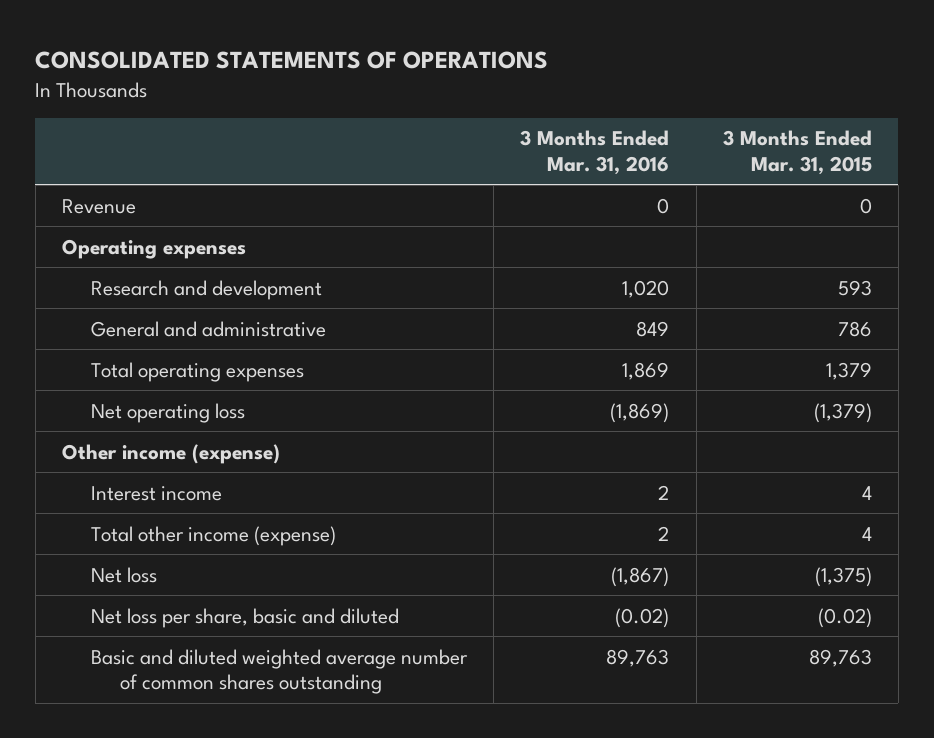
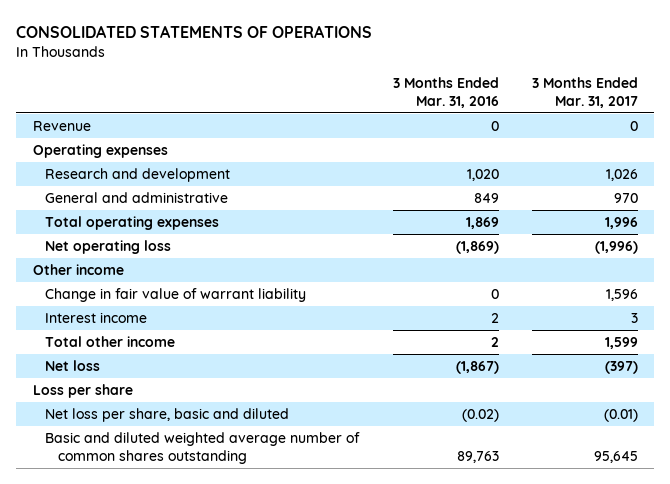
- | 3 Months Ended Mar. 31, 2016 | 3 Months Ended Mar. 31, 2015
+ | 3 Months Ended Mar. 31, 2016 | 3 Months Ended Mar. 31, 2017
- Other income (expense)
+ Other income
+ Change in fair value of warrant liability | 0 | 1,596
- Total other income (expense) | 2 | 4
+ Total other income | 2 | 1,599
+ Loss per share

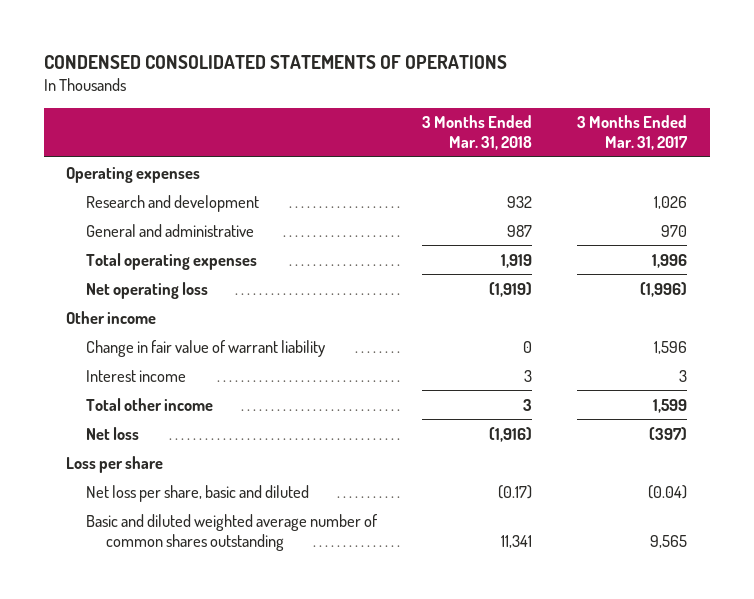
- CONSOLIDATED STATEMENTS OF OPERATIONS
+ CONDENSED CONSOLIDATED STATEMENTS OF OPERATIONS
- | 3 Months Ended Mar. 31, 2016 | 3 Months Ended Mar. 31, 2017
+ | 3 Months Ended Mar. 31, 2018 | 3 Months Ended Mar. 31, 2017
- Revenue | 0 | 0
- Net loss per share, basic and diluted | (0.02) | (0.01)
- Basic and diluted weighted average number of common shares outstanding | 89,763 | 95,645
+ Net loss per share, basic and diluted | (0.17) | (0.04)
+ Basic and diluted weighted average number of common shares outstanding | 11,341 | 9,565

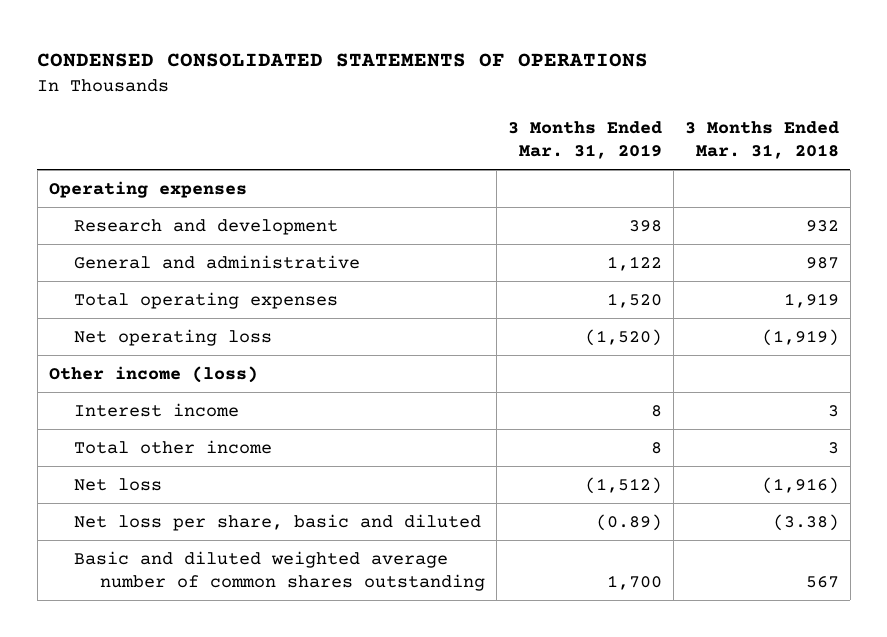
- | 3 Months Ended Mar. 31, 2018 | 3 Months Ended Mar. 31, 2017
+ | 3 Months Ended Mar. 31, 2019 | 3 Months Ended Mar. 31, 2018
- Other income
- Change in fair value of warrant liability | 0 | 1,596
+ Other income (loss)
- Loss per share
- Net loss per share, basic and diluted | (0.17) | (0.04)
- Basic and diluted weighted average number of common shares outstanding | 11,341 | 9,565
+ Net loss per share, basic and diluted | (0.89) | (3.38)
+ Basic and diluted weighted average number of common shares outstanding | 1,700 | 567

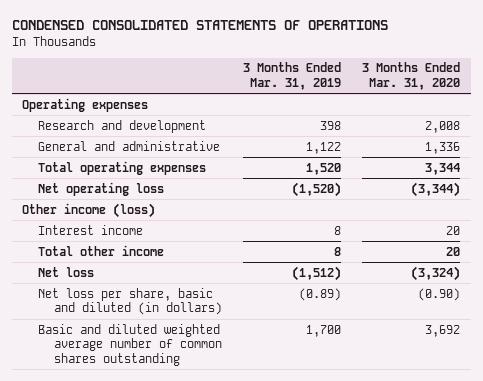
- | 3 Months Ended Mar. 31, 2019 | 3 Months Ended Mar. 31, 2018
+ | 3 Months Ended Mar. 31, 2019 | 3 Months Ended Mar. 31, 2020
- Net loss per share, basic and diluted | (0.89) | (3.38)
+ Net loss per share, basic and diluted (in dollars) | (0.89) | (0.90)

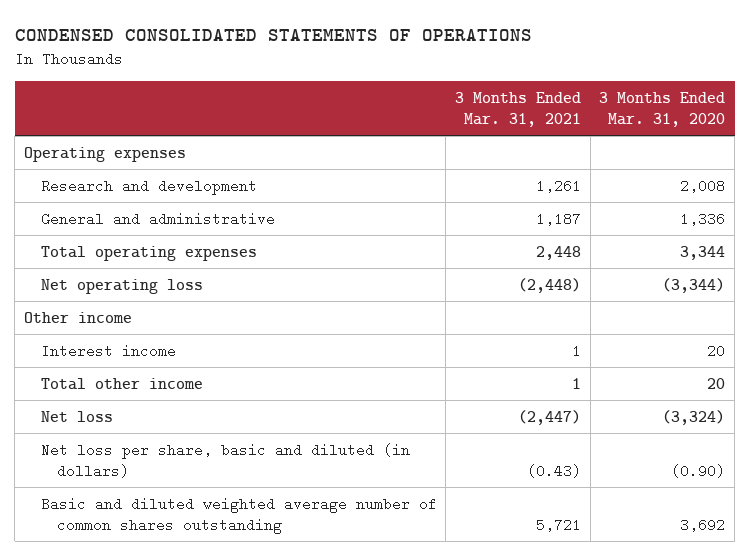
- | 3 Months Ended Mar. 31, 2019 | 3 Months Ended Mar. 31, 2020
+ | 3 Months Ended Mar. 31, 2021 | 3 Months Ended Mar. 31, 2020
- Other income (loss)
+ Other income

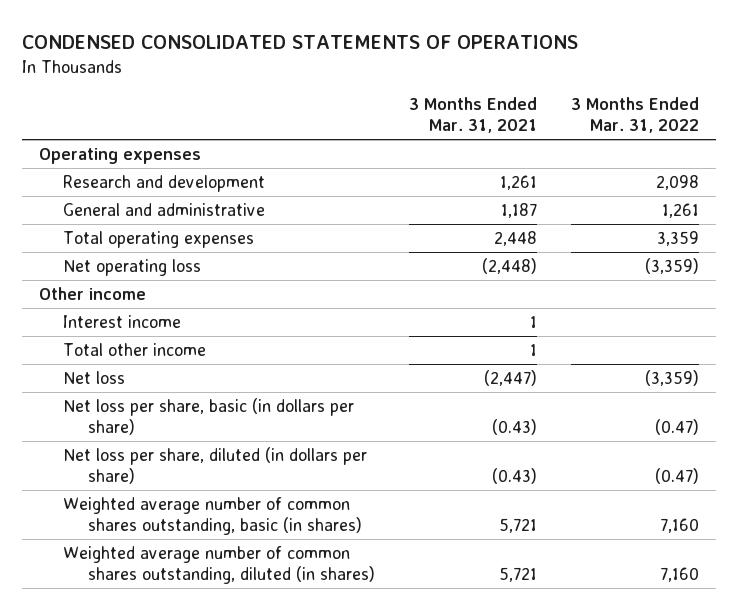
- | 3 Months Ended Mar. 31, 2021 | 3 Months Ended Mar. 31, 2020
+ | 3 Months Ended Mar. 31, 2021 | 3 Months Ended Mar. 31, 2022
- Net loss per share, basic and diluted (in dollars) | (0.43) | (0.90)
- Basic and diluted weighted average number of common shares outstanding | 5,721 | 3,692
+ Net loss per share, basic (in dollars per share) | (0.43) | (0.47)
+ Net loss per share, diluted (in dollars per share) | (0.43) | (0.47)
+ Weighted average number of common shares outstanding, basic (in shares) | 5,721 | 7,160
+ Weighted average number of common shares outstanding, diluted (in shares) | 5,721 | 7,160

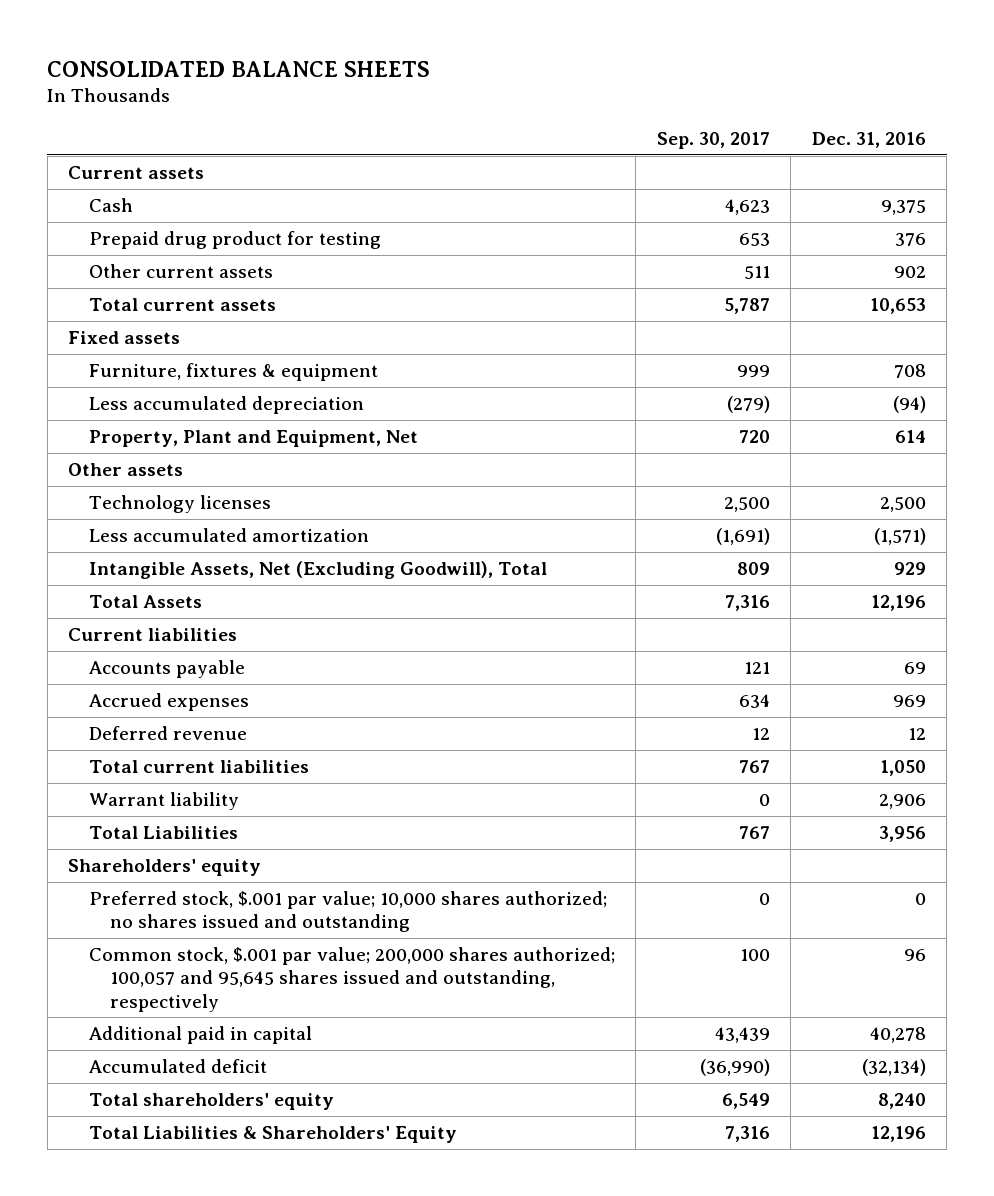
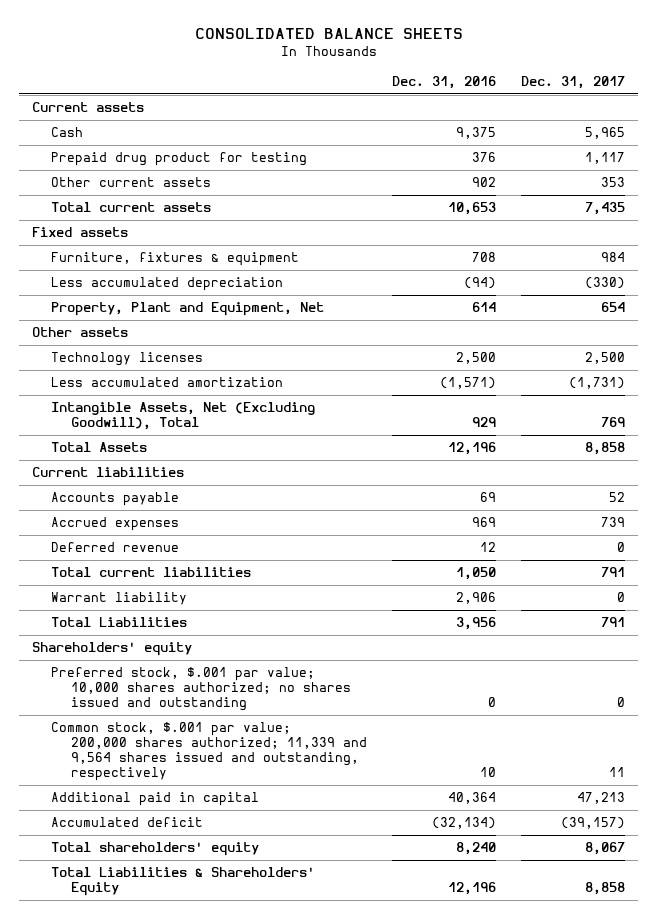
- | Sep. 30, 2017 | Dec. 31, 2016
+ | Dec. 31, 2016 | Dec. 31, 2017
- Common stock, $.001 par value; 200,000 shares authorized; 100,057 and 95,645 shares issued and outstanding, respectively | 100 | 96
- Additional paid in capital | 43,439 | 40,278
+ Common stock, $.001 par value; 200,000 shares authorized; 11,339 and 9,564 shares issued and outstanding, respectively | 10 | 11
+ Additional paid in capital | 40,364 | 47,213

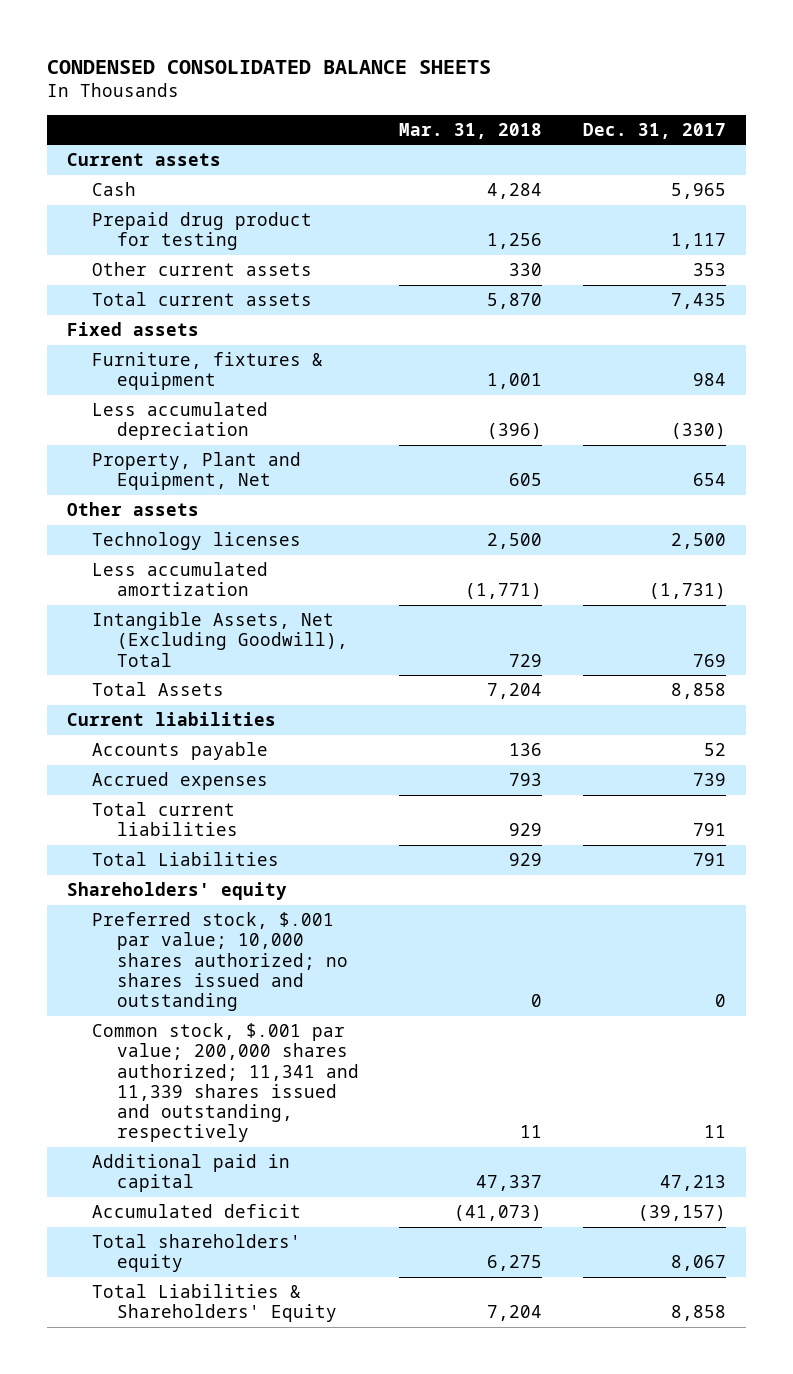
- CONSOLIDATED BALANCE SHEETS
+ CONDENSED CONSOLIDATED BALANCE SHEETS
- | Dec. 31, 2016 | Dec. 31, 2017
+ | Mar. 31, 2018 | Dec. 31, 2017
- Deferred revenue | 12 | 0
- Warrant liability | 2,906 | 0
- Common stock, $.001 par value; 200,000 shares authorized; 11,339 and 9,564 shares issued and outstanding, respectively | 10 | 11
+ Common stock, $.001 par value; 200,000 shares authorized; 11,341 and 11,339 shares issued and outstanding, respectively | 11 | 11

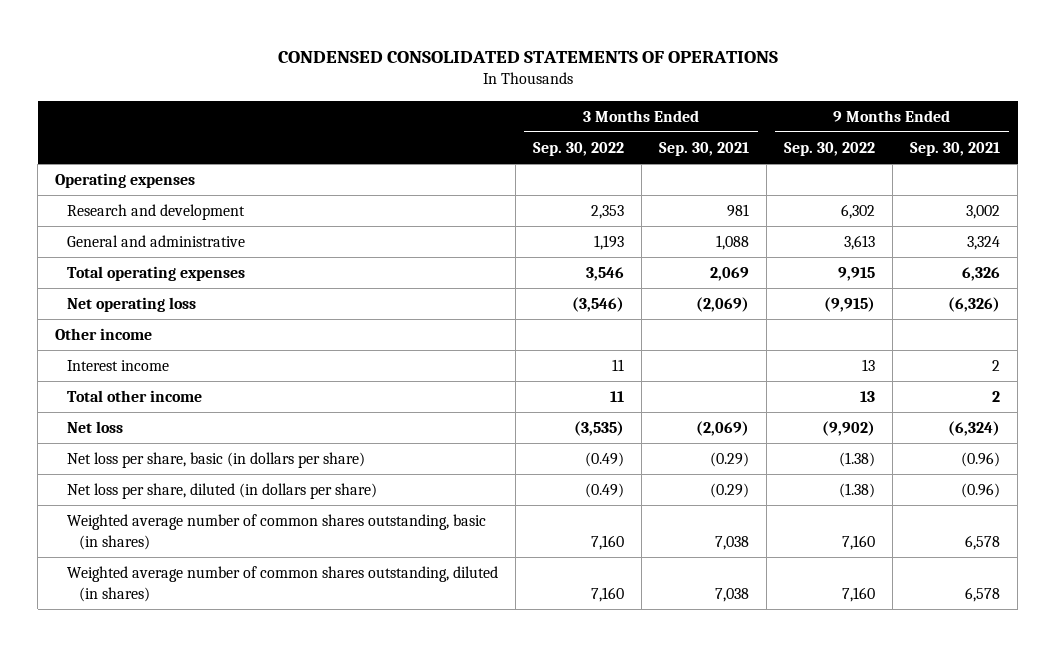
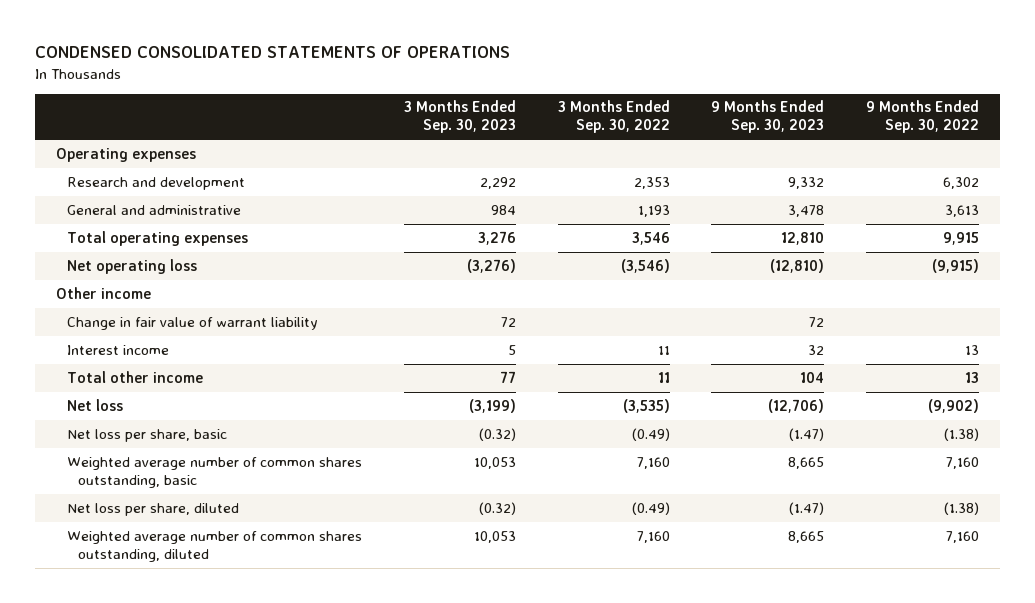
- | 3 Months Ended Sep. 30, 2022 | 3 Months Ended Sep. 30, 2021 | 9 Months Ended Sep. 30, 2022 | 9 Months Ended Sep. 30, 2021
+ | 3 Months Ended Sep. 30, 2023 | 3 Months Ended Sep. 30, 2022 | 9 Months Ended Sep. 30, 2023 | 9 Months Ended Sep. 30, 2022
+ Change in fair value of warrant liability | 72 | | 72 |
- Net loss per share, basic (in dollars per share) | (0.49) | (0.29) | (1.38) | (0.96)
- Net loss per share, diluted (in dollars per share) | (0.49) | (0.29) | (1.38) | (0.96)
- Weighted average number of common shares outstanding, basic (in shares) | 7,160 | 7,038 | 7,160 | 6,578
- Weighted average number of common shares outstanding, diluted (in shares) | 7,160 | 7,038 | 7,160 | 6,578
+ Net loss per share, basic | (0.32) | (0.49) | (1.47) | (1.38)
+ Weighted average number of common shares outstanding, basic | 10,053 | 7,160 | 8,665 | 7,160
+ Net loss per share, diluted | (0.32) | (0.49) | (1.47) | (1.38)
+ Weighted average number of common shares outstanding, diluted | 10,053 | 7,160 | 8,665 | 7,160

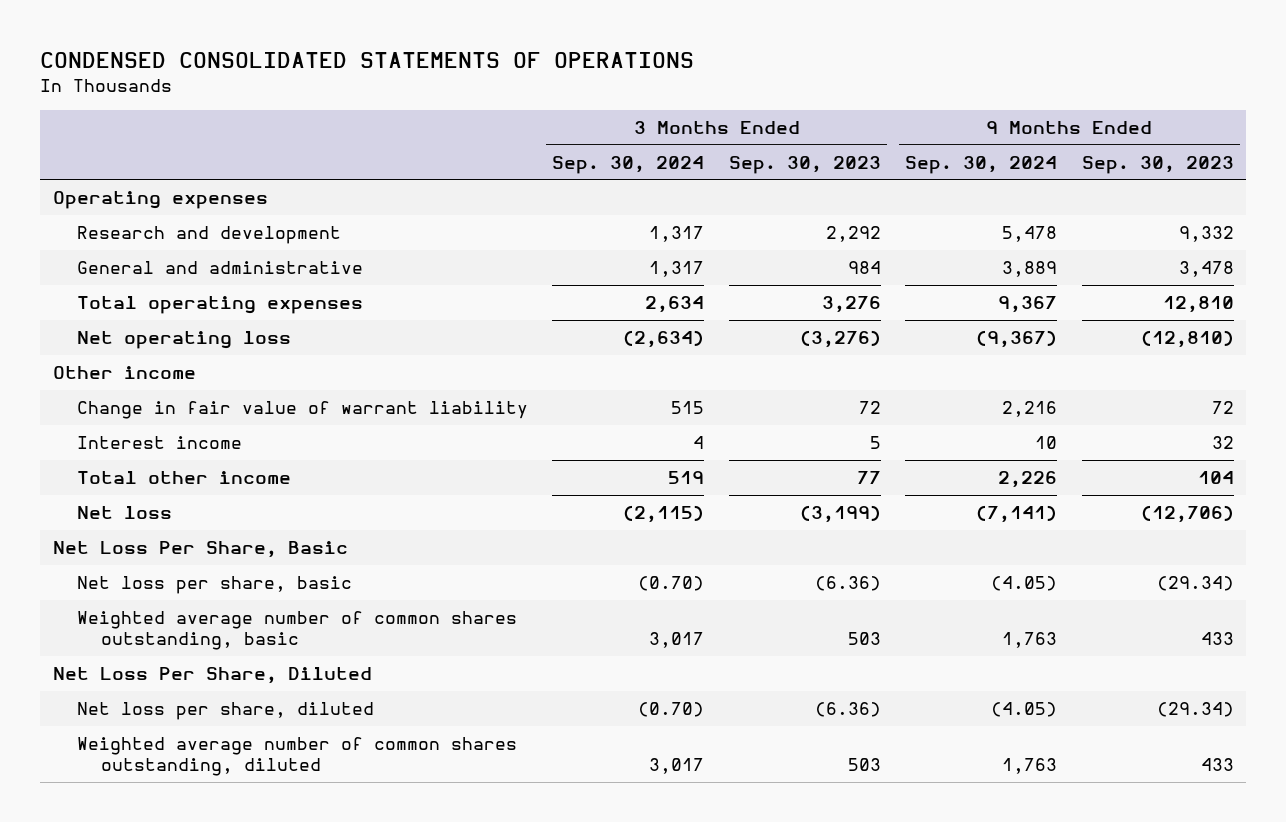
- | 3 Months Ended Sep. 30, 2023 | 3 Months Ended Sep. 30, 2022 | 9 Months Ended Sep. 30, 2023 | 9 Months Ended Sep. 30, 2022
+ | 3 Months Ended Sep. 30, 2024 | 3 Months Ended Sep. 30, 2023 | 9 Months Ended Sep. 30, 2024 | 9 Months Ended Sep. 30, 2023
- Net loss per share, basic | (0.32) | (0.49) | (1.47) | (1.38)
- Weighted average number of common shares outstanding, basic | 10,053 | 7,160 | 8,665 | 7,160
- Net loss per share, diluted | (0.32) | (0.49) | (1.47) | (1.38)
- Weighted average number of common shares outstanding, diluted | 10,053 | 7,160 | 8,665 | 7,160
+ Net Loss Per Share, Basic
+ Net loss per share, basic | (0.70) | (6.36) | (4.05) | (29.34)
+ Weighted average number of common shares outstanding, basic | 3,017 | 503 | 1,763 | 433
+ Net Loss Per Share, Diluted
+ Net loss per share, diluted | (0.70) | (6.36) | (4.05) | (29.34)
+ Weighted average number of common shares outstanding, diluted | 3,017 | 503 | 1,763 | 433

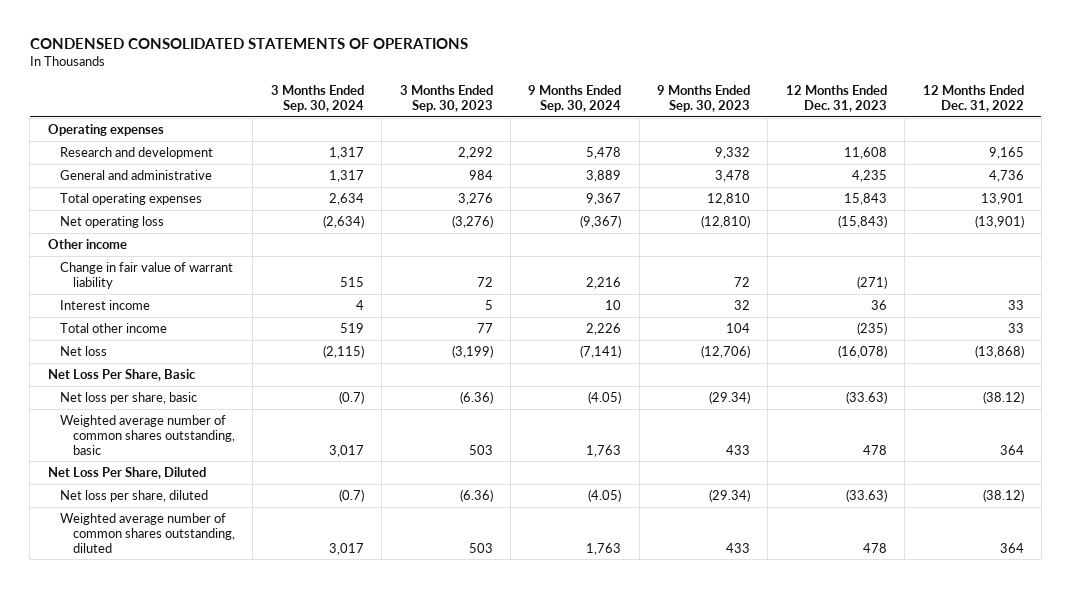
- | 3 Months Ended Sep. 30, 2024 | 3 Months Ended Sep. 30, 2023 | 9 Months Ended Sep. 30, 2024 | 9 Months Ended Sep. 30, 2023
+ | 3 Months Ended Sep. 30, 2024 | 3 Months Ended Sep. 30, 2023 | 9 Months Ended Sep. 30, 2024 | 9 Months Ended Sep. 30, 2023 | 12 Months Ended Dec. 31, 2023 | 12 Months Ended Dec. 31, 2022
- Net loss per share, basic | (0.70) | (6.36) | (4.05) | (29.34)
+ Net loss per share, basic | (0.7) | (6.36) | (4.05) | (29.34) | (33.63) | (38.12)
- Net loss per share, diluted | (0.70) | (6.36) | (4.05) | (29.34)
+ Net loss per share, diluted | (0.7) | (6.36) | (4.05) | (29.34) | (33.63) | (38.12)

